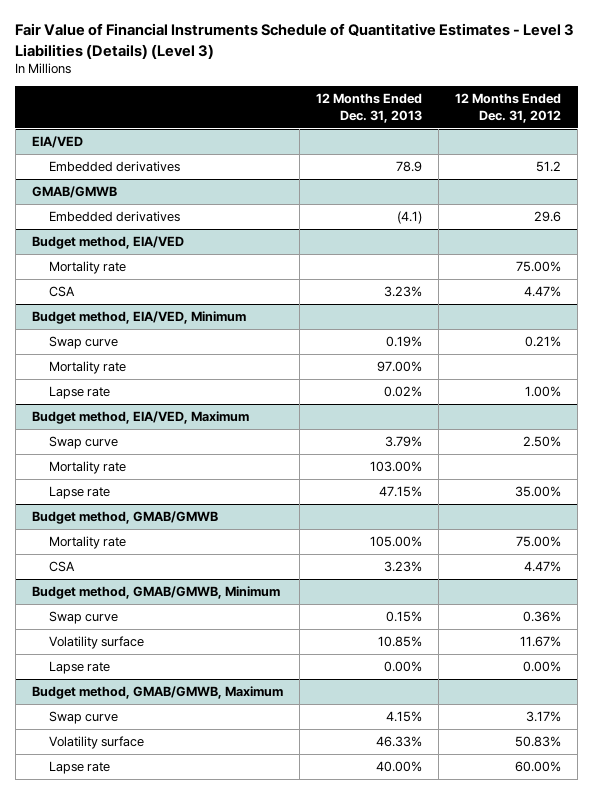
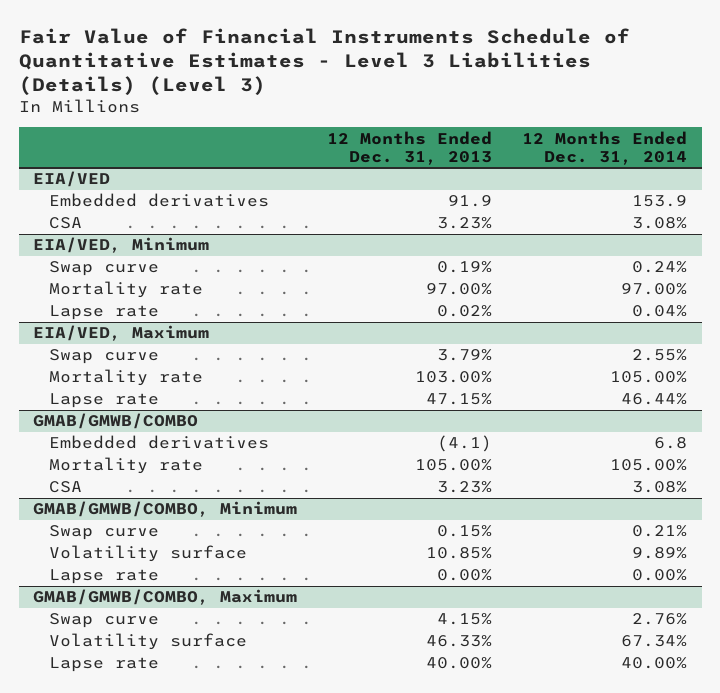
- | 12 Months Ended Dec. 31, 2013 | 12 Months Ended Dec. 31, 2012
+ | 12 Months Ended Dec. 31, 2013 | 12 Months Ended Dec. 31, 2014
@ EIA/VED
- Embedded derivatives | 78.9 | 51.2
- GMAB/GMWB
- Embedded derivatives | (4.1) | 29.6
- Budget method, EIA/VED
- Mortality rate | | 75.00%
@ EIA/VED
+ Embedded derivatives | 91.9 | 153.9
- Budget method, EIA/VED, Minimum
+ EIA/VED, Minimum
- Budget method, EIA/VED, Maximum
+ EIA/VED, Maximum
- Budget method, GMAB/GMWB
+ GMAB/GMWB/COMBO
+ Embedded derivatives | (4.1) | 6.8
- Budget method, GMAB/GMWB, Minimum
+ GMAB/GMWB/COMBO, Minimum
- Budget method, GMAB/GMWB, Maximum
+ GMAB/GMWB/COMBO, Maximum

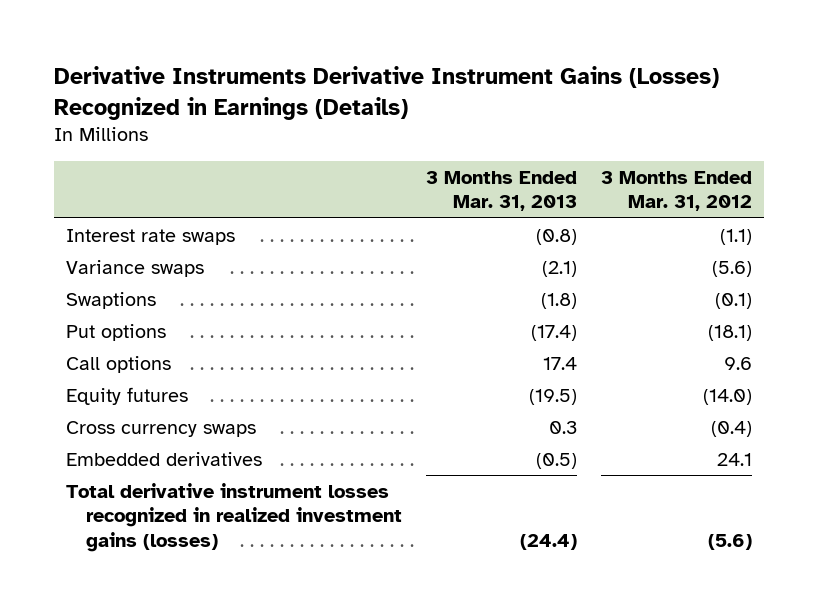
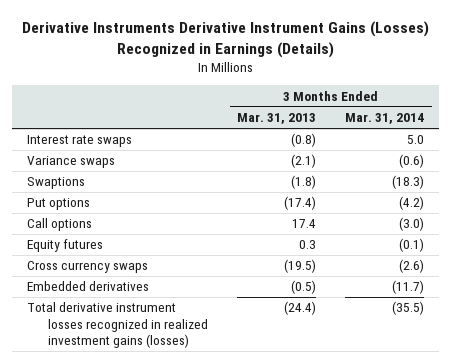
- | 3 Months Ended Mar. 31, 2013 | 3 Months Ended Mar. 31, 2012
+ | 3 Months Ended Mar. 31, 2013 | 3 Months Ended Mar. 31, 2014
- Equity futures | (19.5) | (14.0)
- Cross currency swaps | 0.3 | (0.4)
+ Equity futures | 0.3 | (0.1)
+ Cross currency swaps | (19.5) | (2.6)

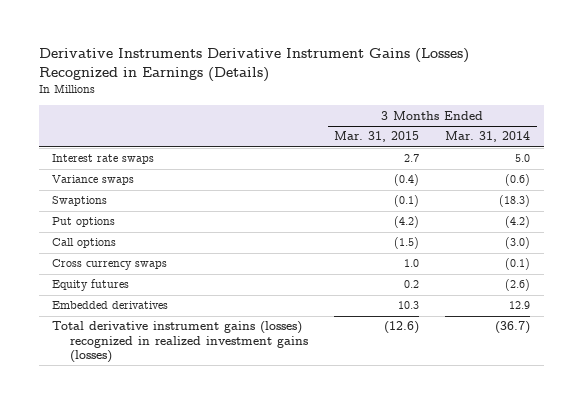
- | 3 Months Ended Mar. 31, 2013 | 3 Months Ended Mar. 31, 2014
+ | 3 Months Ended Mar. 31, 2015 | 3 Months Ended Mar. 31, 2014
- Equity futures | 0.3 | (0.1)
- Cross currency swaps | (19.5) | (2.6)
- Embedded derivatives | (0.5) | (11.7)
- Total derivative instrument losses recognized in realized investment gains (losses) | (24.4) | (35.5)
+ Cross currency swaps | 1.0 | (0.1)
+ Equity futures | 0.2 | (2.6)
+ Embedded derivatives | 10.3 | 12.9
+ Total derivative instrument gains (losses) recognized in realized investment gains (losses) | (12.6) | (36.7)

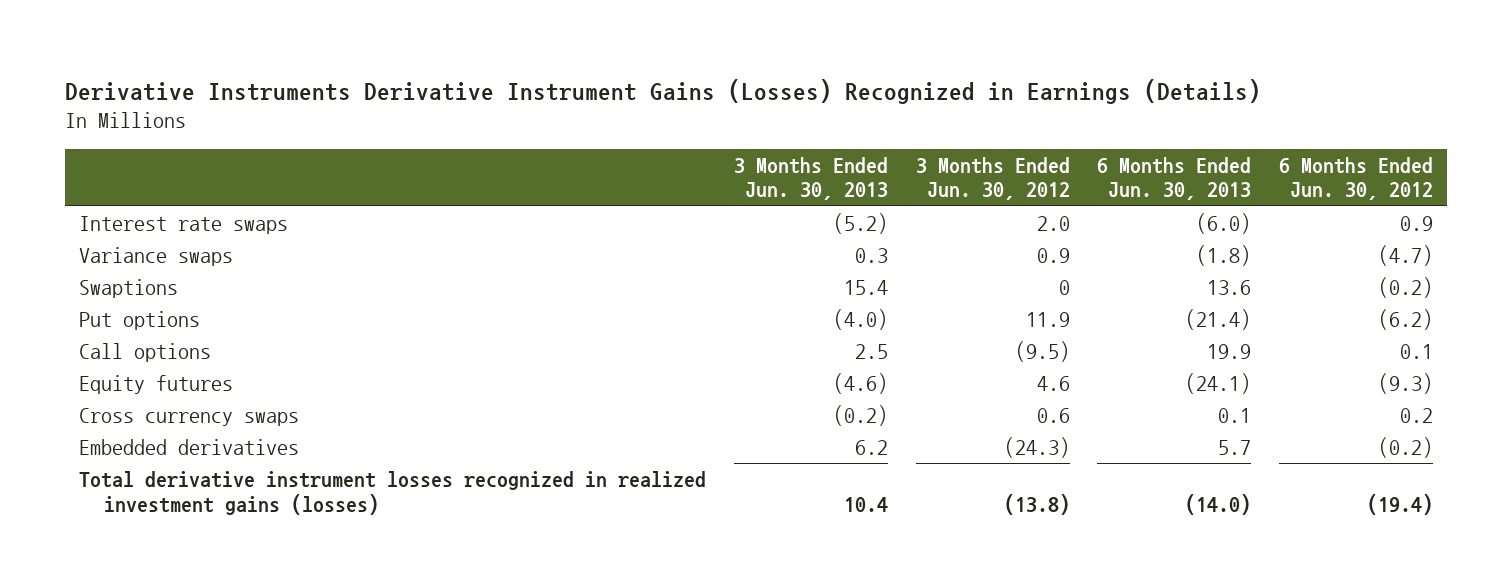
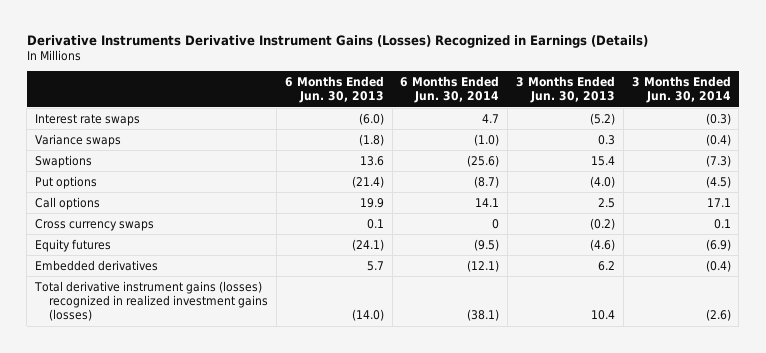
- | 3 Months Ended Jun. 30, 2013 | 3 Months Ended Jun. 30, 2012 | 6 Months Ended Jun. 30, 2013 | 6 Months Ended Jun. 30, 2012
+ | 6 Months Ended Jun. 30, 2013 | 6 Months Ended Jun. 30, 2014 | 3 Months Ended Jun. 30, 2013 | 3 Months Ended Jun. 30, 2014
moved down: Equity futures | (24.1) | (9.5) | (4.6) | (6.9)
- Total derivative instrument losses recognized in realized investment gains (losses) | 10.4 | (13.8) | (14.0) | (19.4)
+ Total derivative instrument gains (losses) recognized in realized investment gains (losses) | (14.0) | (38.1) | 10.4 | (2.6)

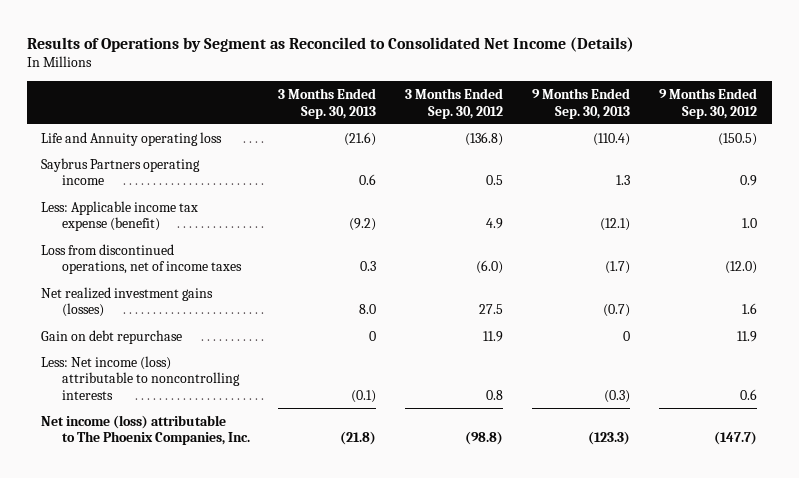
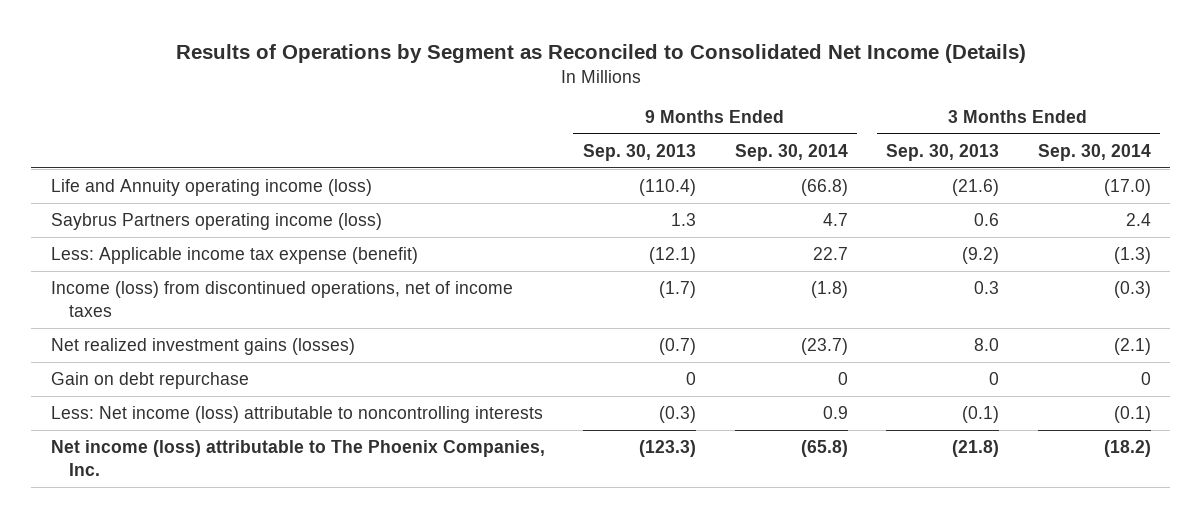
- | 3 Months Ended Sep. 30, 2013 | 3 Months Ended Sep. 30, 2012 | 9 Months Ended Sep. 30, 2013 | 9 Months Ended Sep. 30, 2012
+ | 9 Months Ended Sep. 30, 2013 | 9 Months Ended Sep. 30, 2014 | 3 Months Ended Sep. 30, 2013 | 3 Months Ended Sep. 30, 2014
- Life and Annuity operating loss | (21.6) | (136.8) | (110.4) | (150.5)
- Saybrus Partners operating income | 0.6 | 0.5 | 1.3 | 0.9
+ Life and Annuity operating income (loss) | (110.4) | (66.8) | (21.6) | (17.0)
+ Saybrus Partners operating income (loss) | 1.3 | 4.7 | 0.6 | 2.4
- Loss from discontinued operations, net of income taxes | 0.3 | (6.0) | (1.7) | (12.0)
+ Income (loss) from discontinued operations, net of income taxes | (1.7) | (1.8) | 0.3 | (0.3)

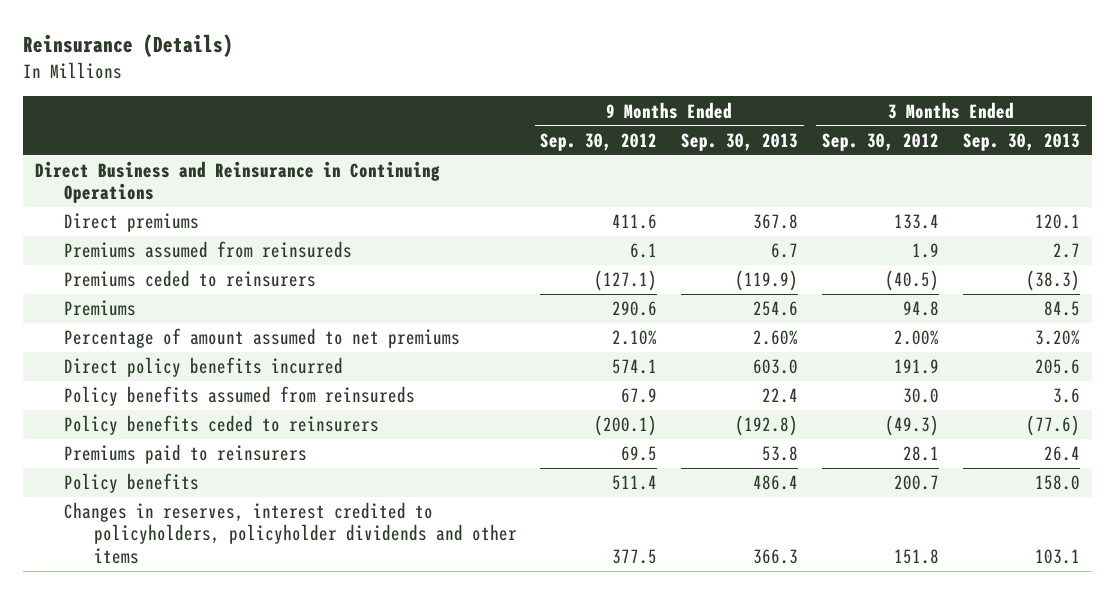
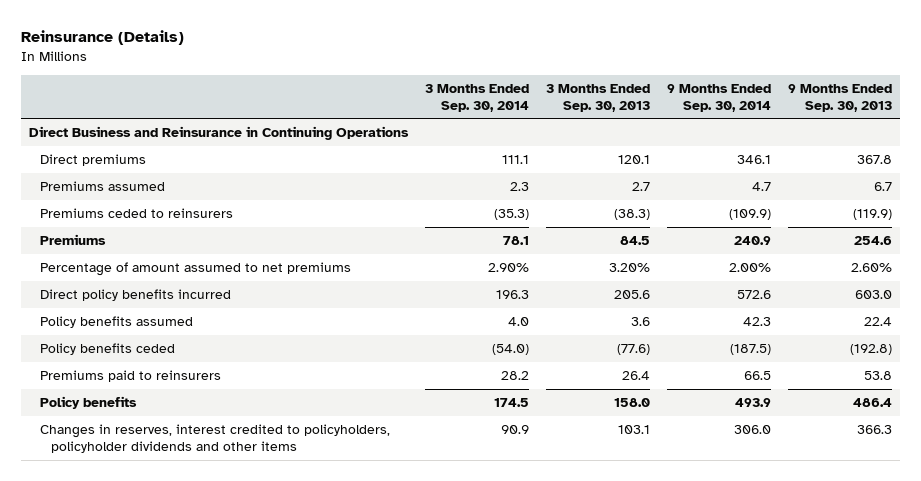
- | 9 Months Ended Sep. 30, 2012 | 9 Months Ended Sep. 30, 2013 | 3 Months Ended Sep. 30, 2012 | 3 Months Ended Sep. 30, 2013
+ | 3 Months Ended Sep. 30, 2014 | 3 Months Ended Sep. 30, 2013 | 9 Months Ended Sep. 30, 2014 | 9 Months Ended Sep. 30, 2013
- Premiums assumed from reinsureds | 6.1 | 6.7 | 1.9 | 2.7
+ Premiums assumed | 2.3 | 2.7 | 4.7 | 6.7
- Policy benefits assumed from reinsureds | 67.9 | 22.4 | 30.0 | 3.6
- Policy benefits ceded to reinsurers | (200.1) | (192.8) | (49.3) | (77.6)
+ Policy benefits assumed | 4.0 | 3.6 | 42.3 | 22.4
+ Policy benefits ceded | (54.0) | (77.6) | (187.5) | (192.8)

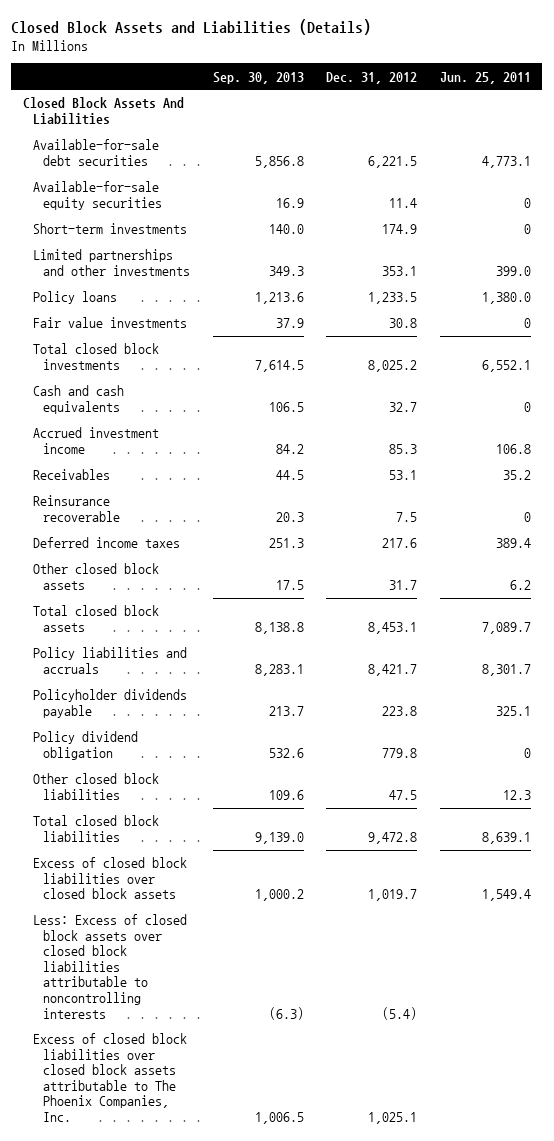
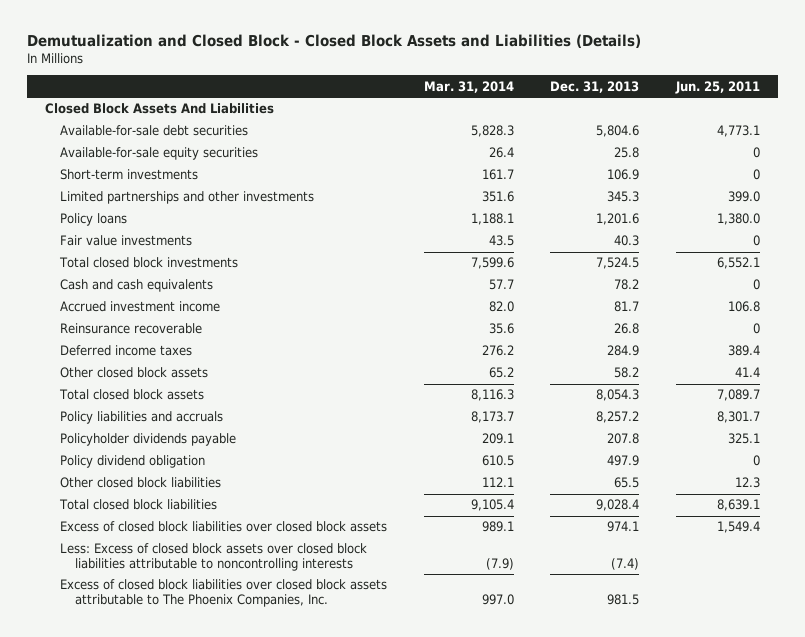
- Closed Block Assets and Liabilities (Details)
+ Demutualization and Closed Block - Closed Block Assets and Liabilities (Details)
- | Sep. 30, 2013 | Dec. 31, 2012 | Jun. 25, 2011
+ | Mar. 31, 2014 | Dec. 31, 2013 | Jun. 25, 2011
- Receivables | 44.5 | 53.1 | 35.2
- Other closed block assets | 17.5 | 31.7 | 6.2
+ Other closed block assets | 65.2 | 58.2 | 41.4

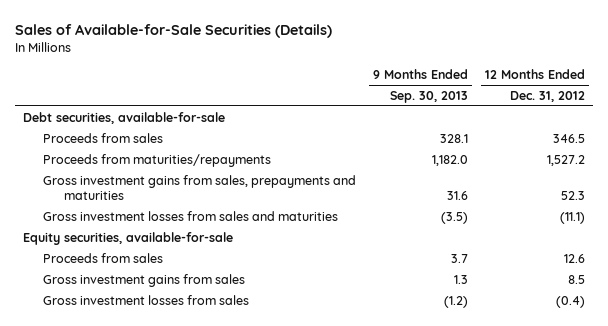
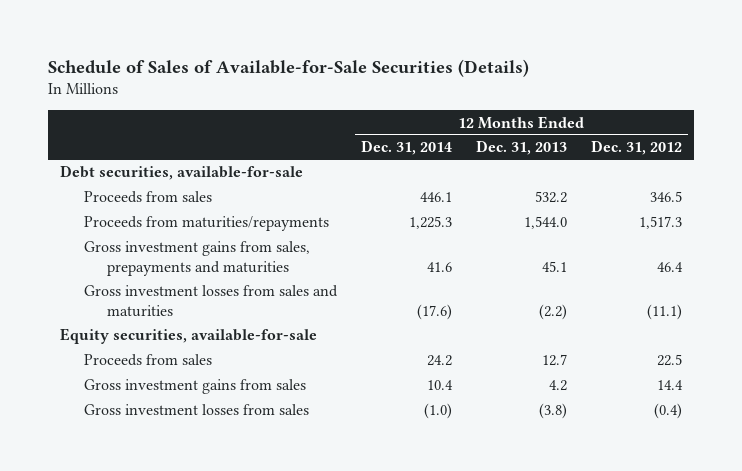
- Sales of Available-for-Sale Securities (Details)
+ Schedule of Sales of Available-for-Sale Securities (Details)
- | 9 Months Ended Sep. 30, 2013 | 12 Months Ended Dec. 31, 2012
+ | 12 Months Ended Dec. 31, 2014 | 12 Months Ended Dec. 31, 2013 | 12 Months Ended Dec. 31, 2012
- Proceeds from maturities/repayments | 1,182.0 | 1,527.2
- Gross investment gains from sales, prepayments and maturities | 31.6 | 52.3
+ Proceeds from maturities/repayments | 1,225.3 | 1,544.0 | 1,517.3
+ Gross investment gains from sales, prepayments and maturities | 41.6 | 45.1 | 46.4
- Proceeds from sales | 3.7 | 12.6
- Gross investment gains from sales | 1.3 | 8.5
+ Proceeds from sales | 24.2 | 12.7 | 22.5
+ Gross investment gains from sales | 10.4 | 4.2 | 14.4

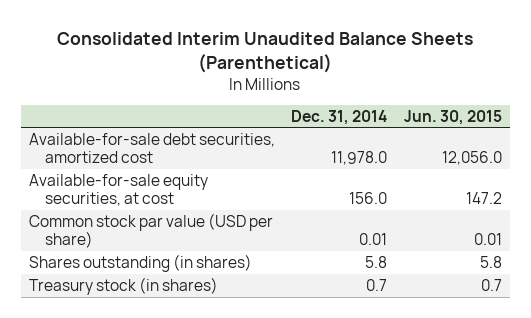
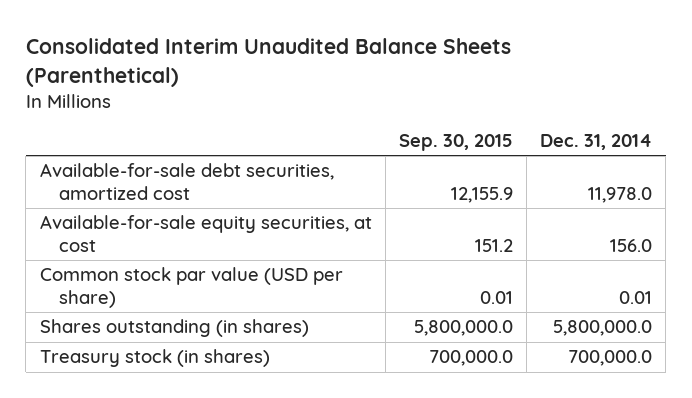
- | Dec. 31, 2014 | Jun. 30, 2015
+ | Sep. 30, 2015 | Dec. 31, 2014
- Shares outstanding (in shares) | 5.8 | 5.8
- Treasury stock (in shares) | 0.7 | 0.7
+ Shares outstanding (in shares) | 5,800,000.0 | 5,800,000.0
+ Treasury stock (in shares) | 700,000.0 | 700,000.0

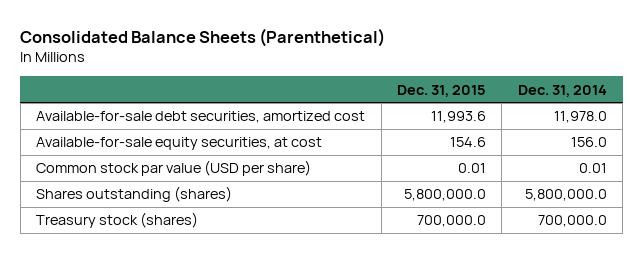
- Consolidated Interim Unaudited Balance Sheets (Parenthetical)
+ Consolidated Balance Sheets (Parenthetical)
- | Sep. 30, 2015 | Dec. 31, 2014
+ | Dec. 31, 2015 | Dec. 31, 2014
- Shares outstanding (in shares) | 5,800,000.0 | 5,800,000.0
- Treasury stock (in shares) | 700,000.0 | 700,000.0
+ Shares outstanding (shares) | 5,800,000.0 | 5,800,000.0
+ Treasury stock (shares) | 700,000.0 | 700,000.0

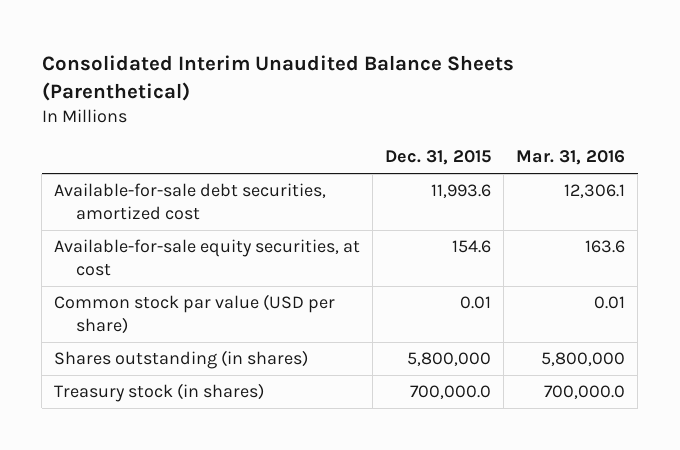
- Consolidated Balance Sheets (Parenthetical)
+ Consolidated Interim Unaudited Balance Sheets (Parenthetical)
- | Dec. 31, 2015 | Dec. 31, 2014
+ | Dec. 31, 2015 | Mar. 31, 2016
- Shares outstanding (shares) | 5,800,000.0 | 5,800,000.0
- Treasury stock (shares) | 700,000.0 | 700,000.0
+ Shares outstanding (in shares) | 5,800,000 | 5,800,000
+ Treasury stock (in shares) | 700,000.0 | 700,000.0

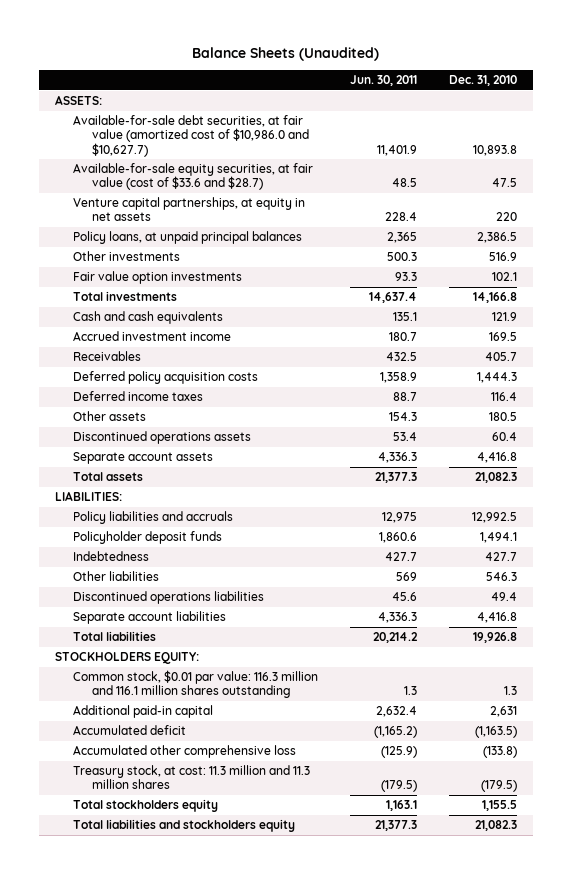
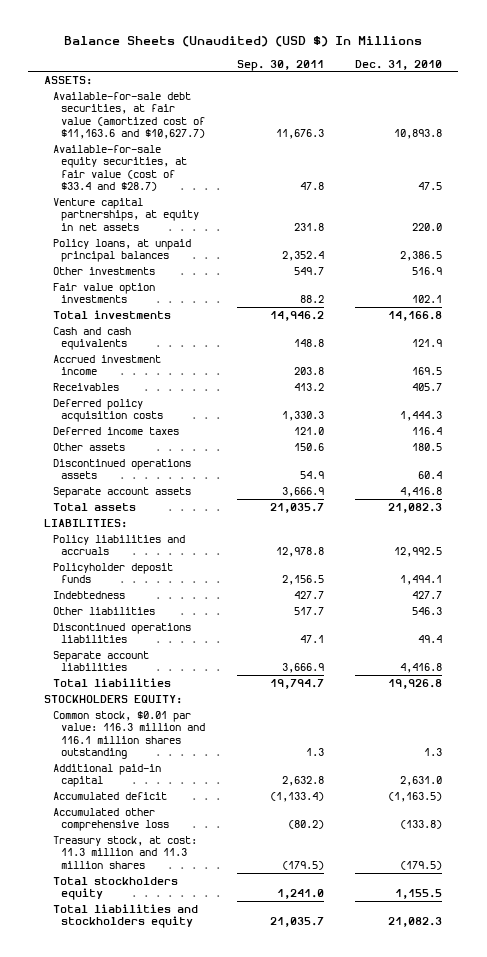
- Balance Sheets (Unaudited)
+ Balance Sheets (Unaudited) (USD $) In Millions
- | Jun. 30, 2011 | Dec. 31, 2010
+ | Sep. 30, 2011 | Dec. 31, 2010
- Available-for-sale debt securities, at fair value (amortized cost of $10,986.0 and $10,627.7) | 11,401.9 | 10,893.8
- Available-for-sale equity securities, at fair value (cost of $33.6 and $28.7) | 48.5 | 47.5
- Venture capital partnerships, at equity in net assets | 228.4 | 220
+ Available-for-sale debt securities, at fair value (amortized cost of $11,163.6 and $10,627.7) | 11,676.3 | 10,893.8
+ Available-for-sale equity securities, at fair value (cost of $33.4 and $28.7) | 47.8 | 47.5
+ Venture capital partnerships, at equity in net assets | 231.8 | 220.0
- Additional paid-in capital | 2,632.4 | 2,631
+ Additional paid-in capital | 2,632.8 | 2,631.0

